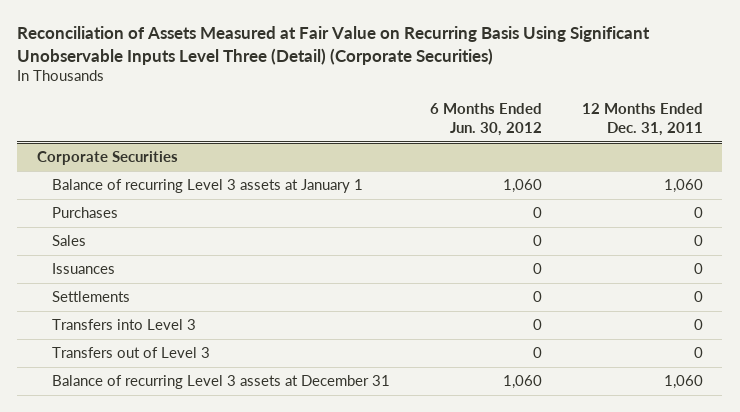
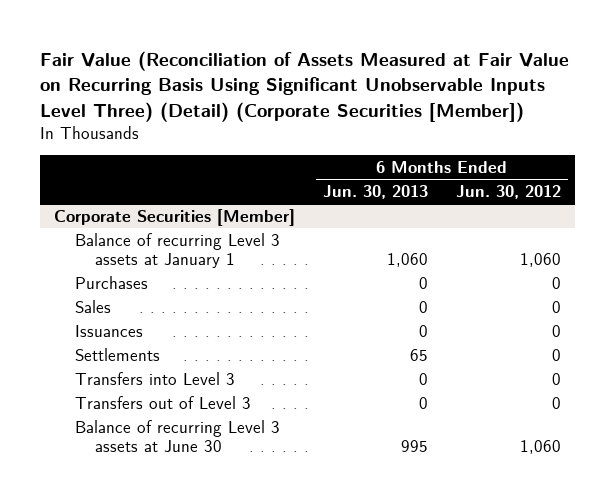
- Reconciliation of Assets Measured at Fair Value on Recurring Basis Using Significant Unobservable Inputs Level Three (Detail) (Corporate Securities)
+ Fair Value (Reconciliation of Assets Measured at Fair Value on Recurring Basis Using Significant Unobservable Inputs Level Three) (Detail) (Corporate Securities [Member])
- | 6 Months Ended Jun. 30, 2012 | 12 Months Ended Dec. 31, 2011
+ | 6 Months Ended Jun. 30, 2013 | 6 Months Ended Jun. 30, 2012
- Corporate Securities
+ Corporate Securities [Member]
- Balance of recurring Level 3 assets at December 31 | 1,060 | 1,060
+ Balance of recurring Level 3 assets at June 30 | 995 | 1,060

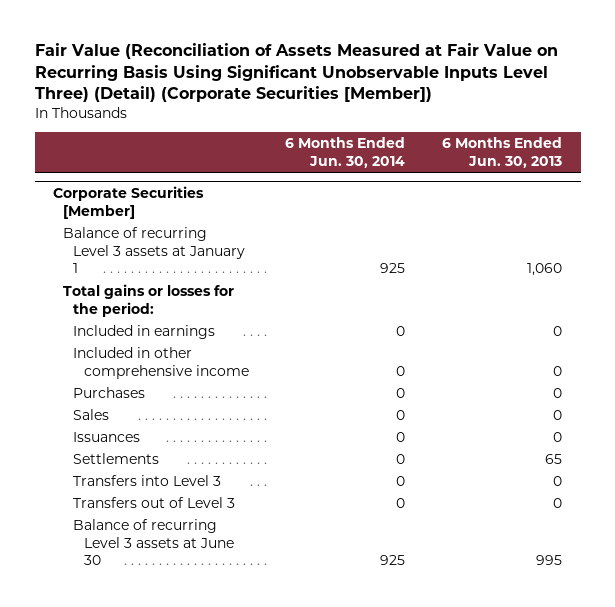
- | 6 Months Ended Jun. 30, 2013 | 6 Months Ended Jun. 30, 2012
+ | 6 Months Ended Jun. 30, 2014 | 6 Months Ended Jun. 30, 2013
@ Corporate Securities [Member]
+ Total gains or losses for the period:
+ Included in earnings | 0 | 0
+ Included in other comprehensive income | 0 | 0

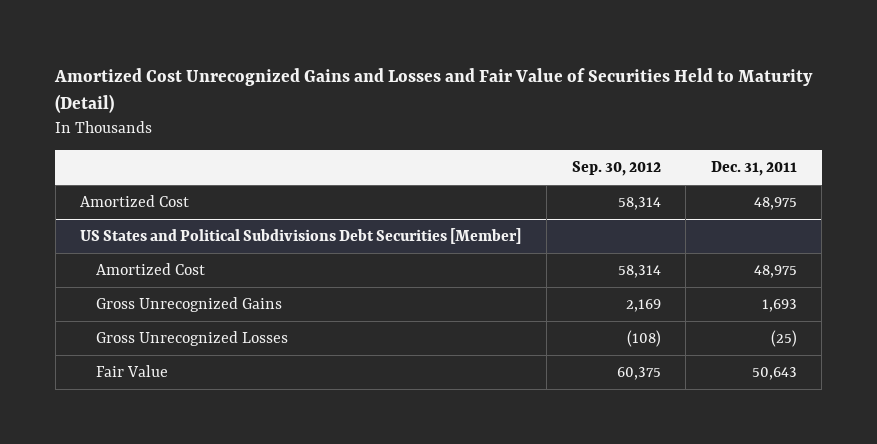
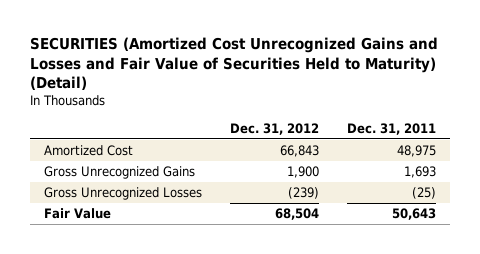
- Amortized Cost Unrecognized Gains and Losses and Fair Value of Securities Held to Maturity (Detail)
+ SECURITIES (Amortized Cost Unrecognized Gains and Losses and Fair Value of Securities Held to Maturity) (Detail)
- | Sep. 30, 2012 | Dec. 31, 2011
+ | Dec. 31, 2012 | Dec. 31, 2011
- US States and Political Subdivisions Debt Securities [Member]
- Amortized Cost | 58,314 | 48,975

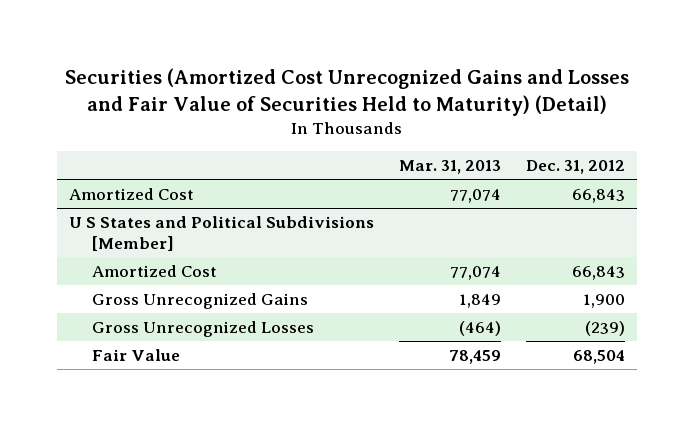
- SECURITIES (Amortized Cost Unrecognized Gains and Losses and Fair Value of Securities Held to Maturity) (Detail)
+ Securities (Amortized Cost Unrecognized Gains and Losses and Fair Value of Securities Held to Maturity) (Detail)
- | Dec. 31, 2012 | Dec. 31, 2011
+ | Mar. 31, 2013 | Dec. 31, 2012
+ U S States and Political Subdivisions [Member]
+ Amortized Cost | 77,074 | 66,843

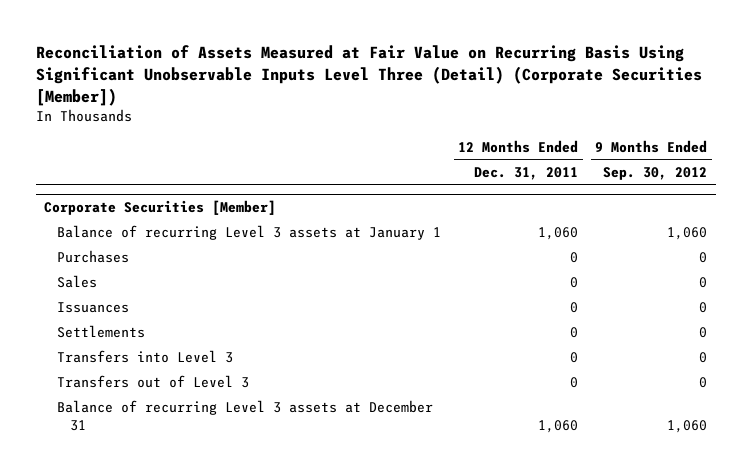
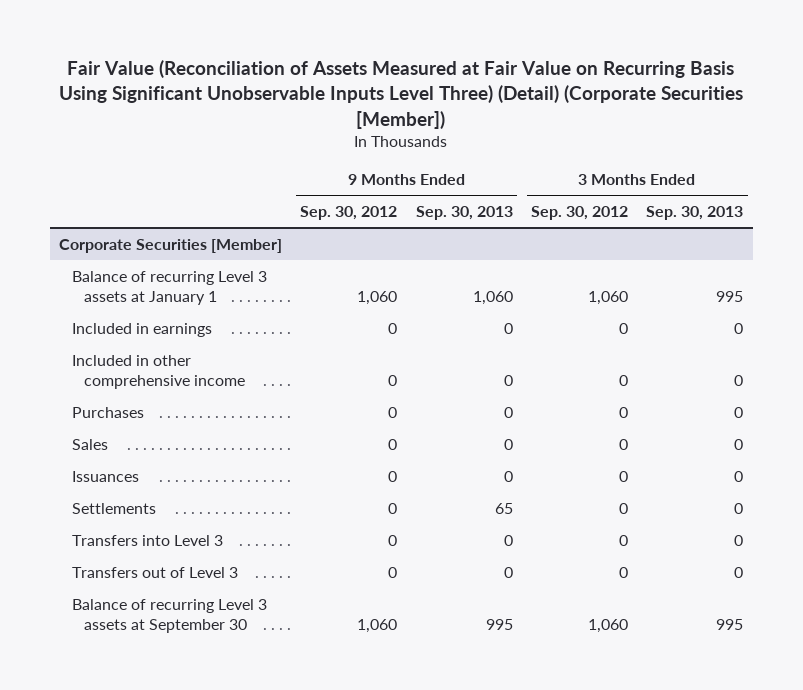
- Reconciliation of Assets Measured at Fair Value on Recurring Basis Using Significant Unobservable Inputs Level Three (Detail) (Corporate Securities [Member])
+ Fair Value (Reconciliation of Assets Measured at Fair Value on Recurring Basis Using Significant Unobservable Inputs Level Three) (Detail) (Corporate Securities [Member])
- | 12 Months Ended Dec. 31, 2011 | 9 Months Ended Sep. 30, 2012
+ | 9 Months Ended Sep. 30, 2012 | 9 Months Ended Sep. 30, 2013 | 3 Months Ended Sep. 30, 2012 | 3 Months Ended Sep. 30, 2013
@ Corporate Securities [Member]
+ Included in earnings | 0 | 0 | 0 | 0
+ Included in other comprehensive income | 0 | 0 | 0 | 0
- Balance of recurring Level 3 assets at December 31 | 1,060 | 1,060
+ Balance of recurring Level 3 assets at September 30 | 1,060 | 995 | 1,060 | 995

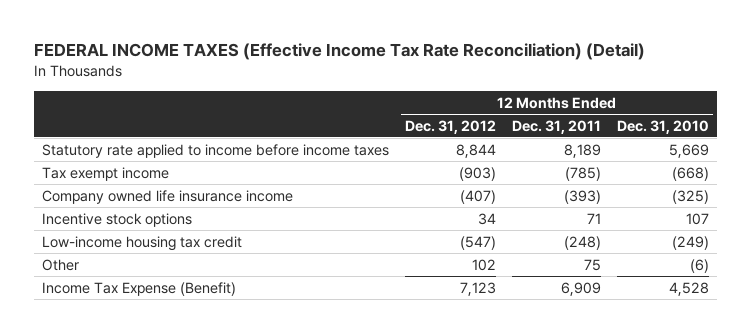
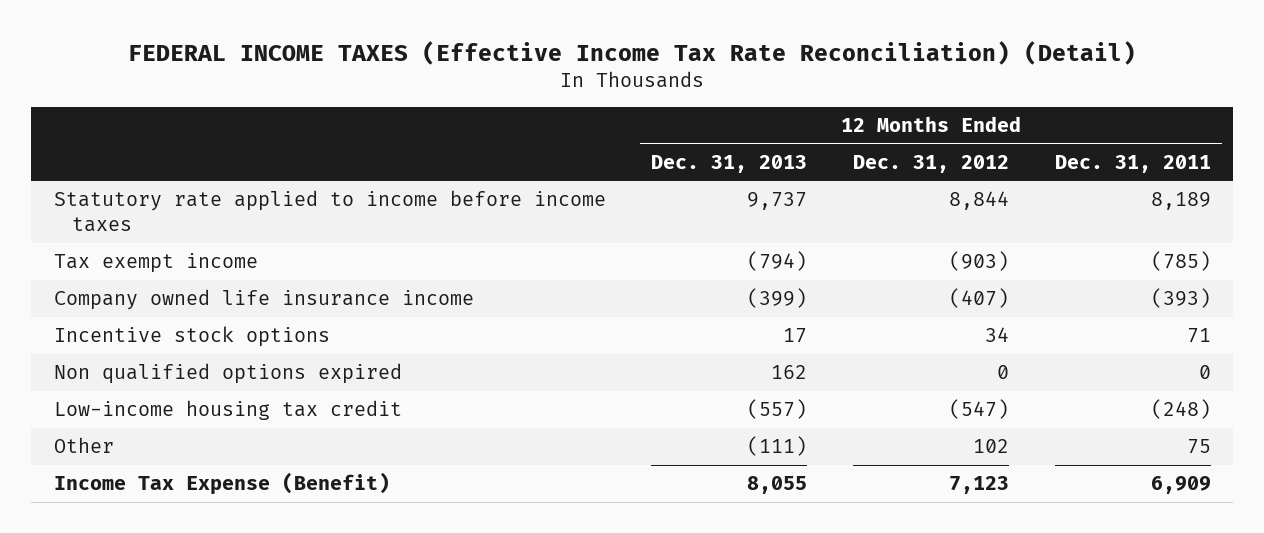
- | 12 Months Ended Dec. 31, 2012 | 12 Months Ended Dec. 31, 2011 | 12 Months Ended Dec. 31, 2010
+ | 12 Months Ended Dec. 31, 2013 | 12 Months Ended Dec. 31, 2012 | 12 Months Ended Dec. 31, 2011
+ Non qualified options expired | 162 | 0 | 0

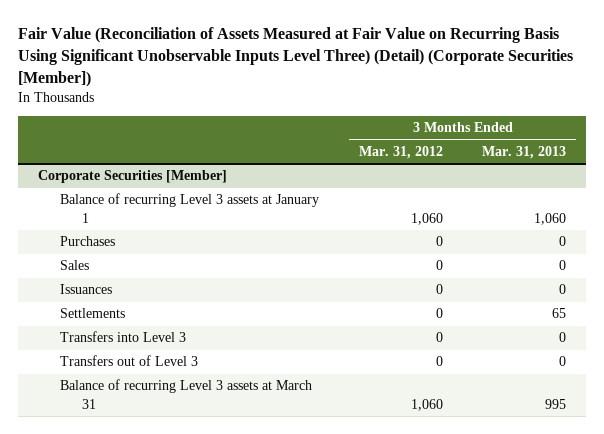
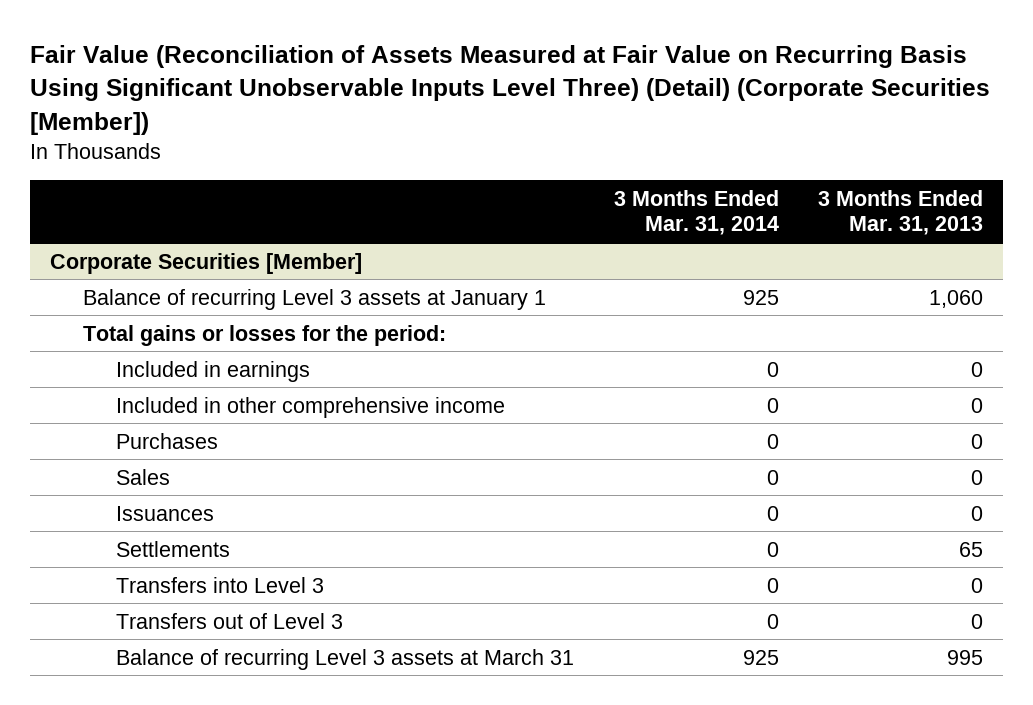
- | 3 Months Ended Mar. 31, 2012 | 3 Months Ended Mar. 31, 2013
+ | 3 Months Ended Mar. 31, 2014 | 3 Months Ended Mar. 31, 2013
@ Corporate Securities [Member]
+ Total gains or losses for the period:
+ Included in earnings | 0 | 0
+ Included in other comprehensive income | 0 | 0

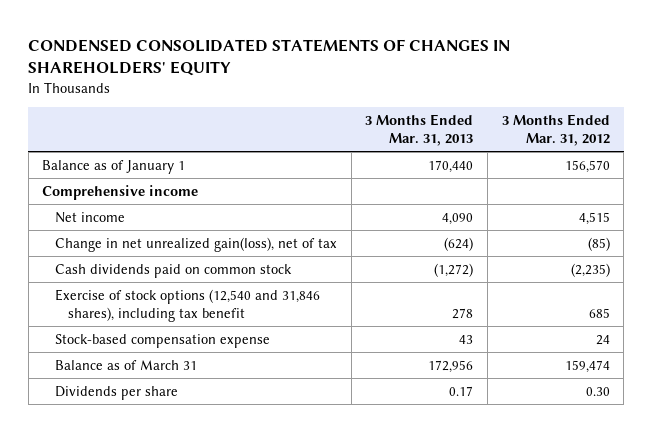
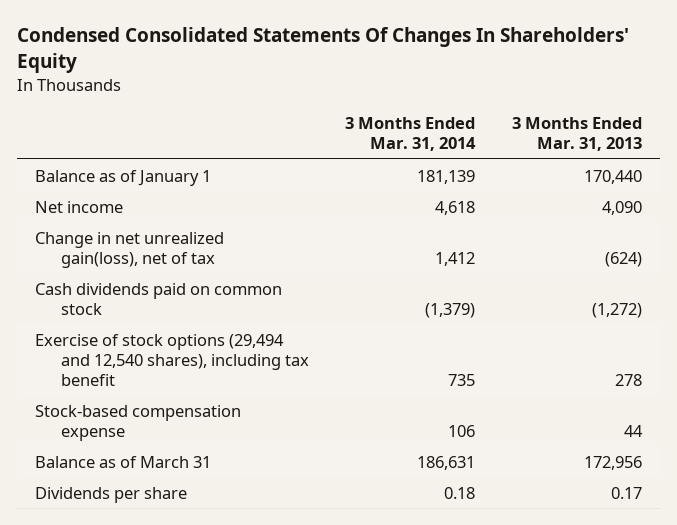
- CONDENSED CONSOLIDATED STATEMENTS OF CHANGES IN SHAREHOLDERS' EQUITY
+ Condensed Consolidated Statements Of Changes In Shareholders' Equity
- | 3 Months Ended Mar. 31, 2013 | 3 Months Ended Mar. 31, 2012
+ | 3 Months Ended Mar. 31, 2014 | 3 Months Ended Mar. 31, 2013
- Comprehensive income
- Exercise of stock options (12,540 and 31,846 shares), including tax benefit | 278 | 685
- Stock-based compensation expense | 43 | 24
+ Exercise of stock options (29,494 and 12,540 shares), including tax benefit | 735 | 278
+ Stock-based compensation expense | 106 | 44

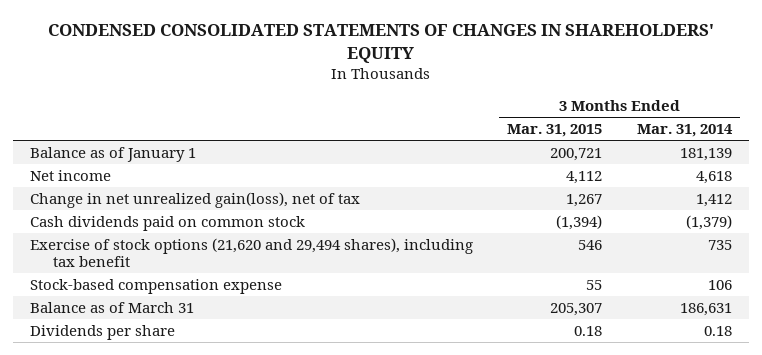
- Condensed Consolidated Statements Of Changes In Shareholders' Equity
+ CONDENSED CONSOLIDATED STATEMENTS OF CHANGES IN SHAREHOLDERS' EQUITY
- | 3 Months Ended Mar. 31, 2014 | 3 Months Ended Mar. 31, 2013
+ | 3 Months Ended Mar. 31, 2015 | 3 Months Ended Mar. 31, 2014
- Exercise of stock options (29,494 and 12,540 shares), including tax benefit | 735 | 278
+ Exercise of stock options (21,620 and 29,494 shares), including tax benefit | 546 | 735

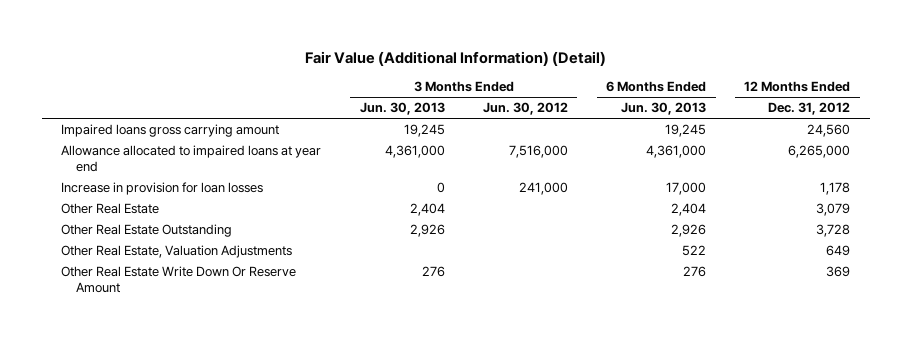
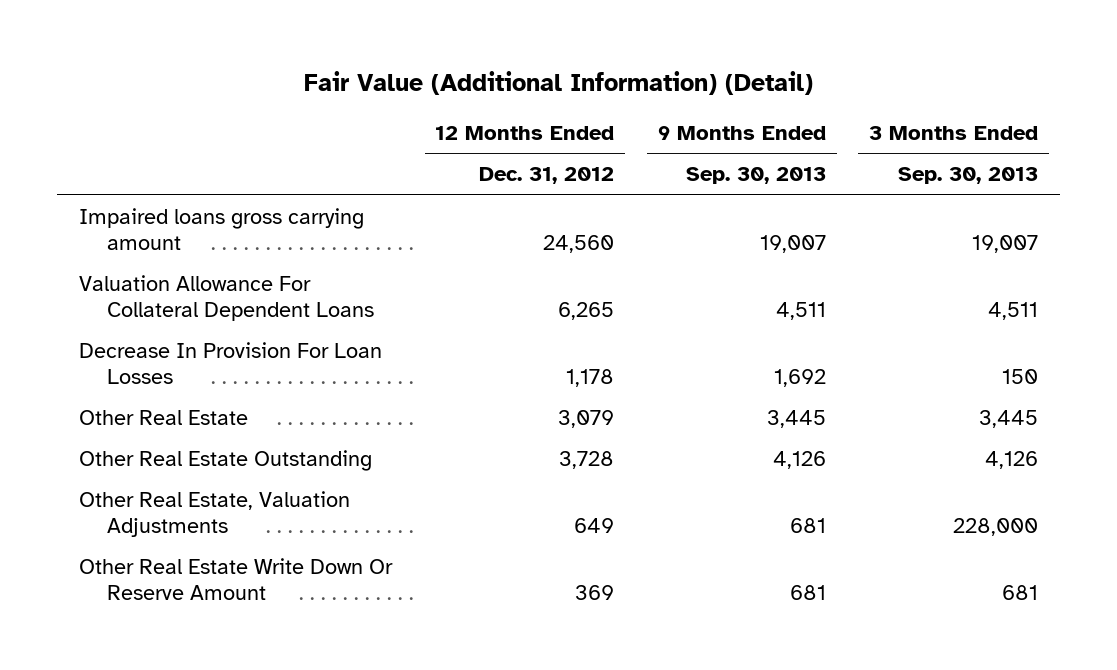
- | 3 Months Ended Jun. 30, 2013 | 3 Months Ended Jun. 30, 2012 | 6 Months Ended Jun. 30, 2013 | 12 Months Ended Dec. 31, 2012
+ | 12 Months Ended Dec. 31, 2012 | 9 Months Ended Sep. 30, 2013 | 3 Months Ended Sep. 30, 2013
- Allowance allocated to impaired loans at year end | 4,361,000 | 7,516,000 | 4,361,000 | 6,265,000
- Increase in provision for loan losses | 0 | 241,000 | 17,000 | 1,178
+ Valuation Allowance For Collateral Dependent Loans | 6,265 | 4,511 | 4,511
+ Decrease In Provision For Loan Losses | 1,178 | 1,692 | 150

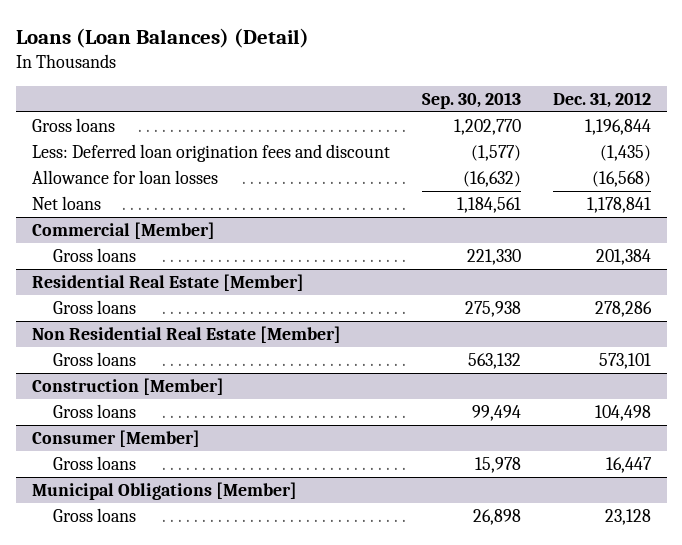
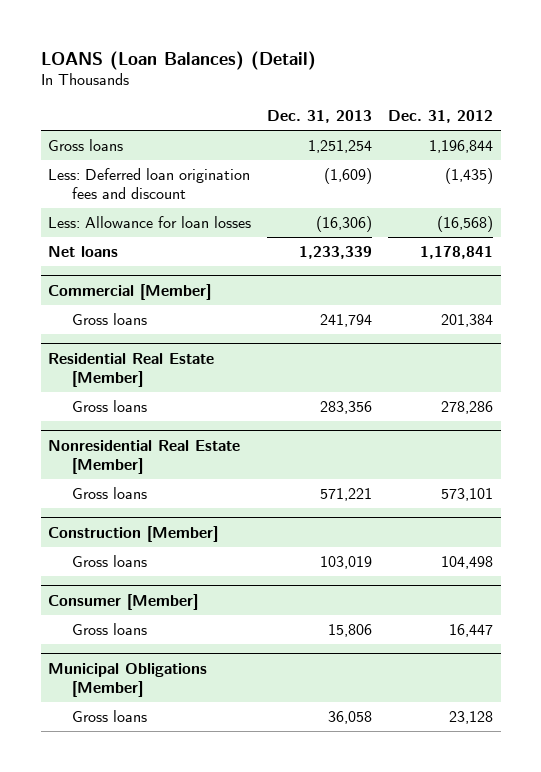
- Loans (Loan Balances) (Detail)
+ LOANS (Loan Balances) (Detail)
- | Sep. 30, 2013 | Dec. 31, 2012
+ | Dec. 31, 2013 | Dec. 31, 2012
- Allowance for loan losses | (16,632) | (16,568)
+ Less: Allowance for loan losses | (16,306) | (16,568)
- Non Residential Real Estate [Member]
+ Nonresidential Real Estate [Member]

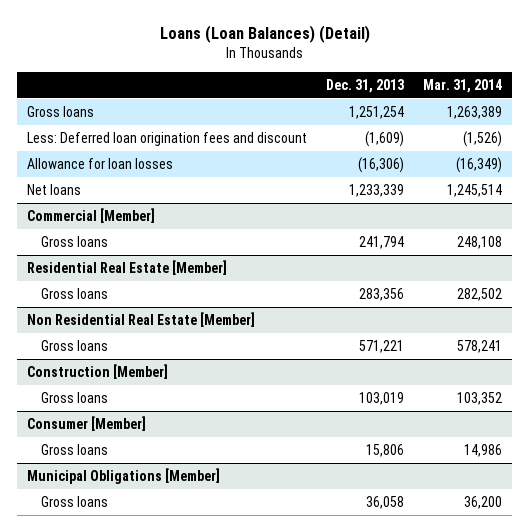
- LOANS (Loan Balances) (Detail)
+ Loans (Loan Balances) (Detail)
- | Dec. 31, 2013 | Dec. 31, 2012
+ | Dec. 31, 2013 | Mar. 31, 2014
- Less: Allowance for loan losses | (16,306) | (16,568)
+ Allowance for loan losses | (16,306) | (16,349)
- Nonresidential Real Estate [Member]
+ Non Residential Real Estate [Member]

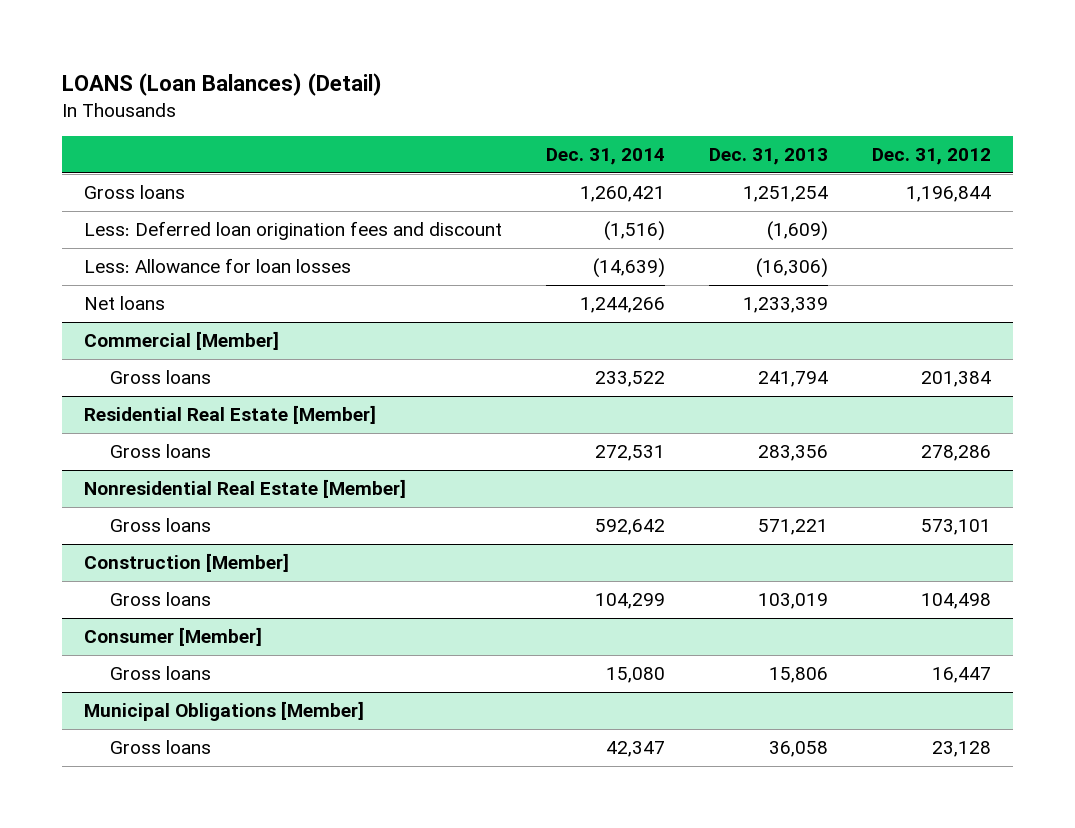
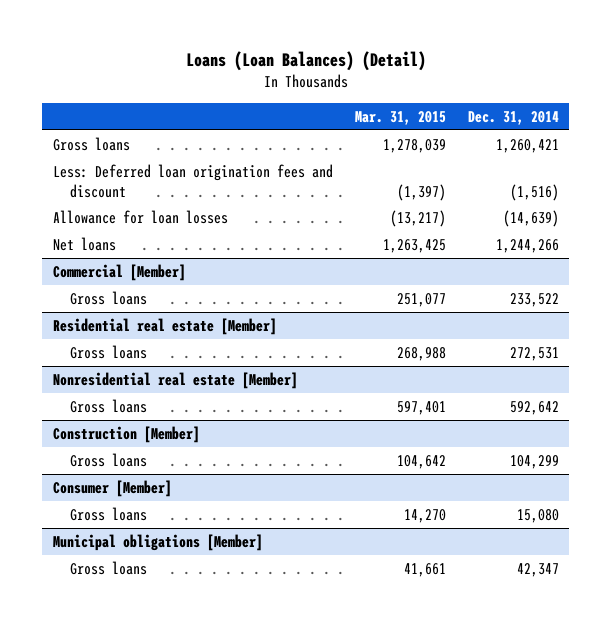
- LOANS (Loan Balances) (Detail)
+ Loans (Loan Balances) (Detail)
- | Dec. 31, 2014 | Dec. 31, 2013 | Dec. 31, 2012
+ | Mar. 31, 2015 | Dec. 31, 2014
- Less: Allowance for loan losses | (14,639) | (16,306) |
+ Allowance for loan losses | (13,217) | (14,639)
- Residential Real Estate [Member]
+ Residential real estate [Member]
- Nonresidential Real Estate [Member]
+ Nonresidential real estate [Member]
- Municipal Obligations [Member]
+ Municipal obligations [Member]

